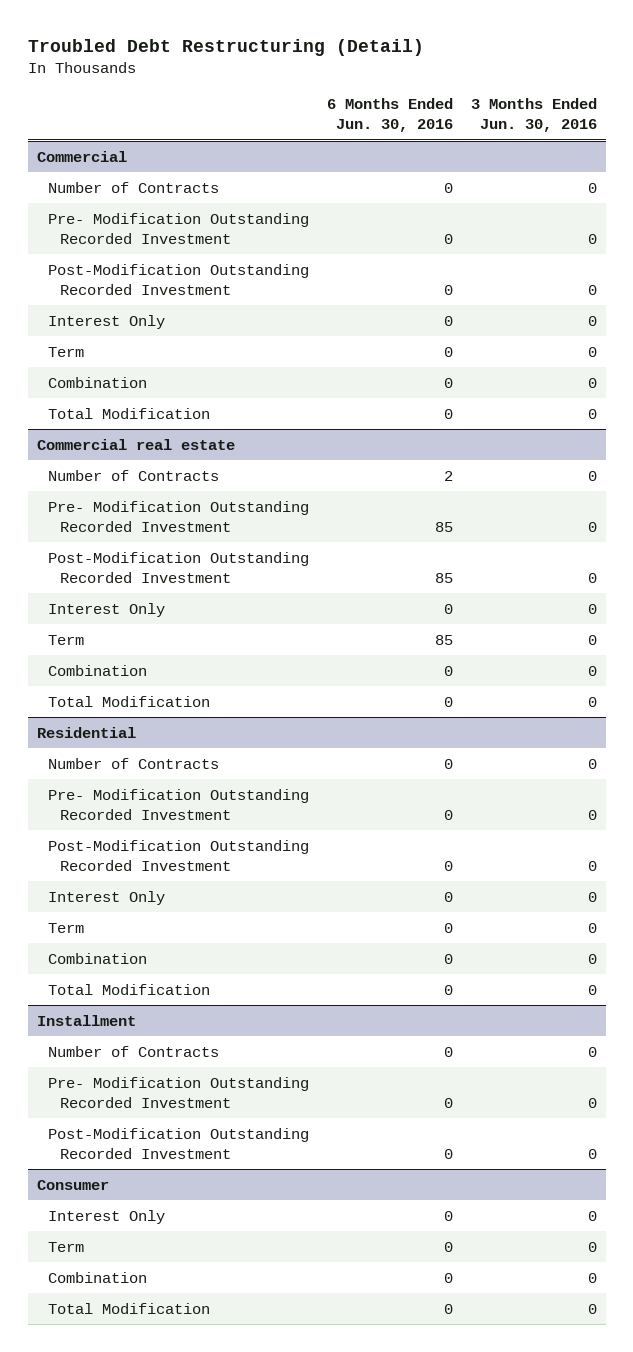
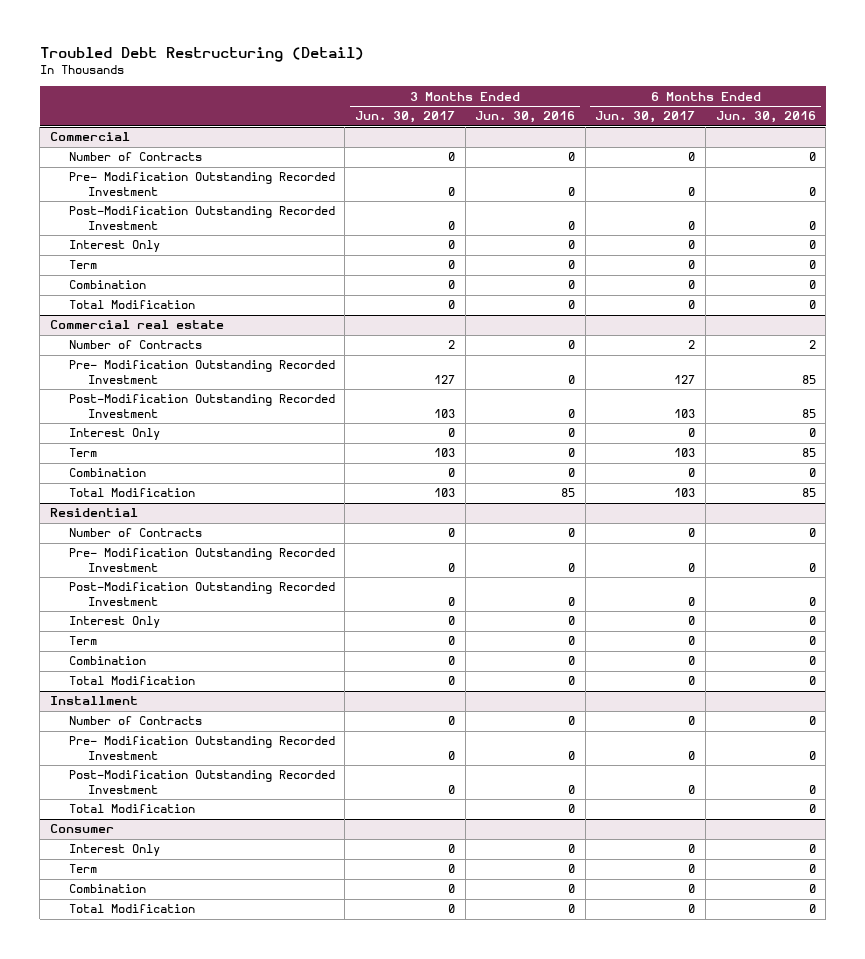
- | 6 Months Ended Jun. 30, 2016 | 3 Months Ended Jun. 30, 2016
+ | 3 Months Ended Jun. 30, 2017 | 3 Months Ended Jun. 30, 2016 | 6 Months Ended Jun. 30, 2017 | 6 Months Ended Jun. 30, 2016
@ Commercial real estate
- Total Modification | 0 | 0
+ Total Modification | 103 | 85 | 103 | 85
@ Installment
+ Total Modification | | 0 | | 0

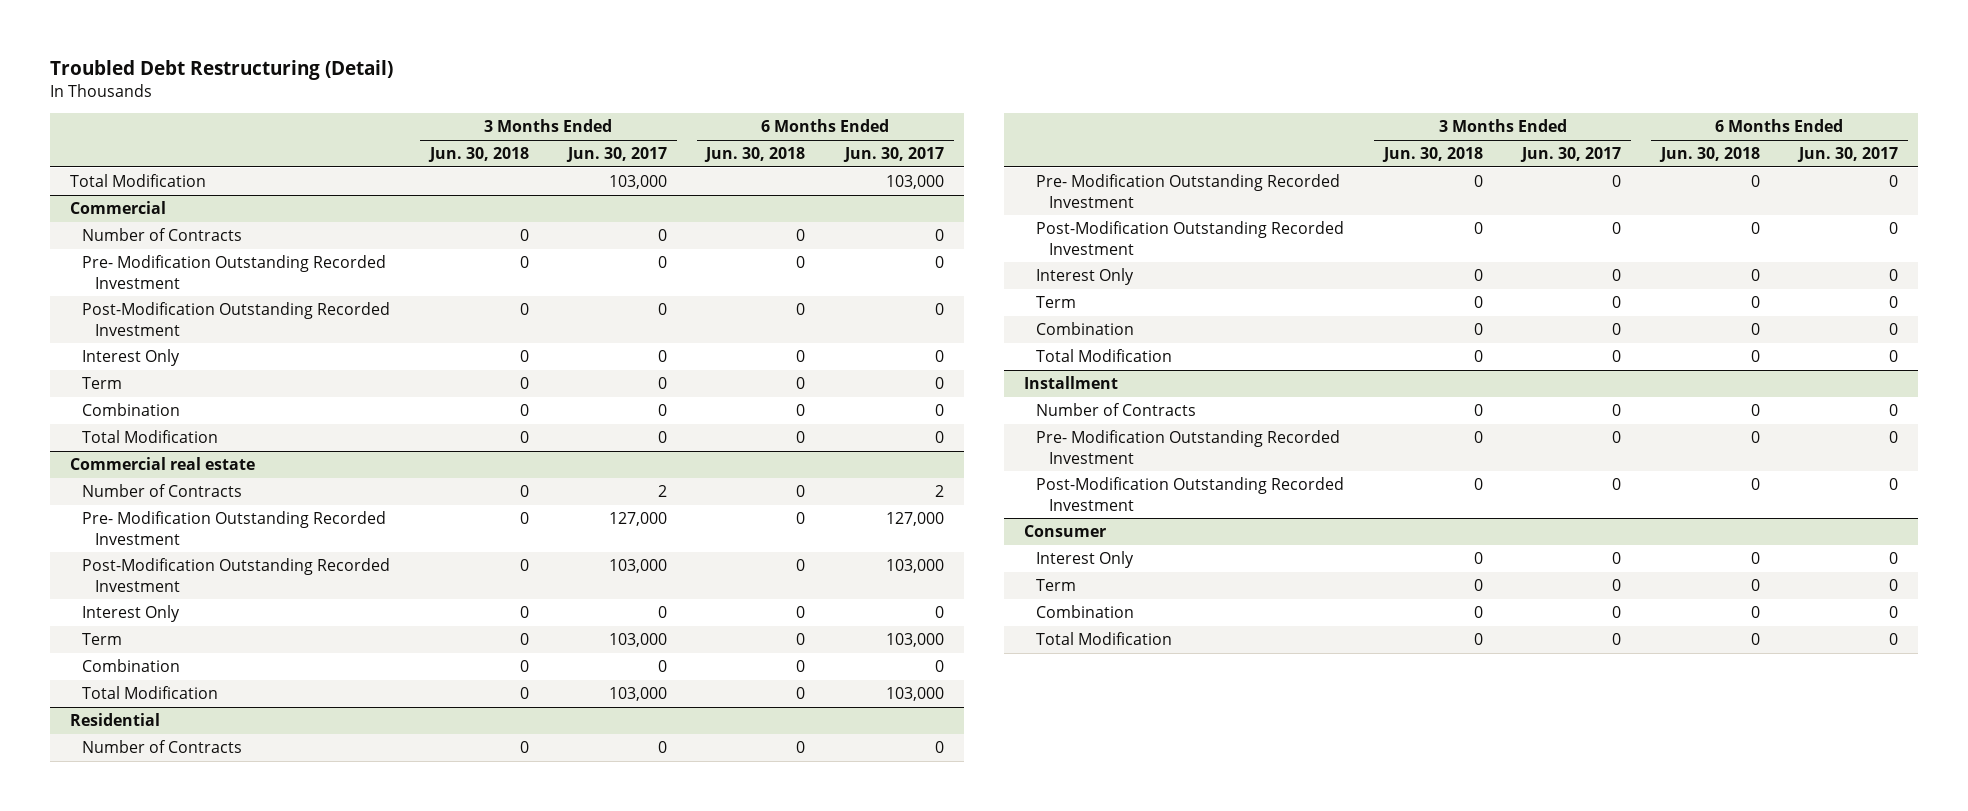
- | 3 Months Ended Jun. 30, 2017 | 3 Months Ended Jun. 30, 2016 | 6 Months Ended Jun. 30, 2017 | 6 Months Ended Jun. 30, 2016
+ | 3 Months Ended Jun. 30, 2018 | 3 Months Ended Jun. 30, 2017 | 6 Months Ended Jun. 30, 2018 | 6 Months Ended Jun. 30, 2017
+ Total Modification | | 103,000 | | 103,000
@ Commercial real estate
- Pre- Modification Outstanding Recorded Investment | 127 | 0 | 127 | 85
- Post-Modification Outstanding Recorded Investment | 103 | 0 | 103 | 85
+ Pre- Modification Outstanding Recorded Investment | 0 | 127,000 | 0 | 127,000
+ Post-Modification Outstanding Recorded Investment | 0 | 103,000 | 0 | 103,000
- Term | 103 | 0 | 103 | 85
+ Term | 0 | 103,000 | 0 | 103,000
- Total Modification | 103 | 85 | 103 | 85
+ Total Modification | 0 | 103,000 | 0 | 103,000
@ Installment
- Total Modification | | 0 | | 0

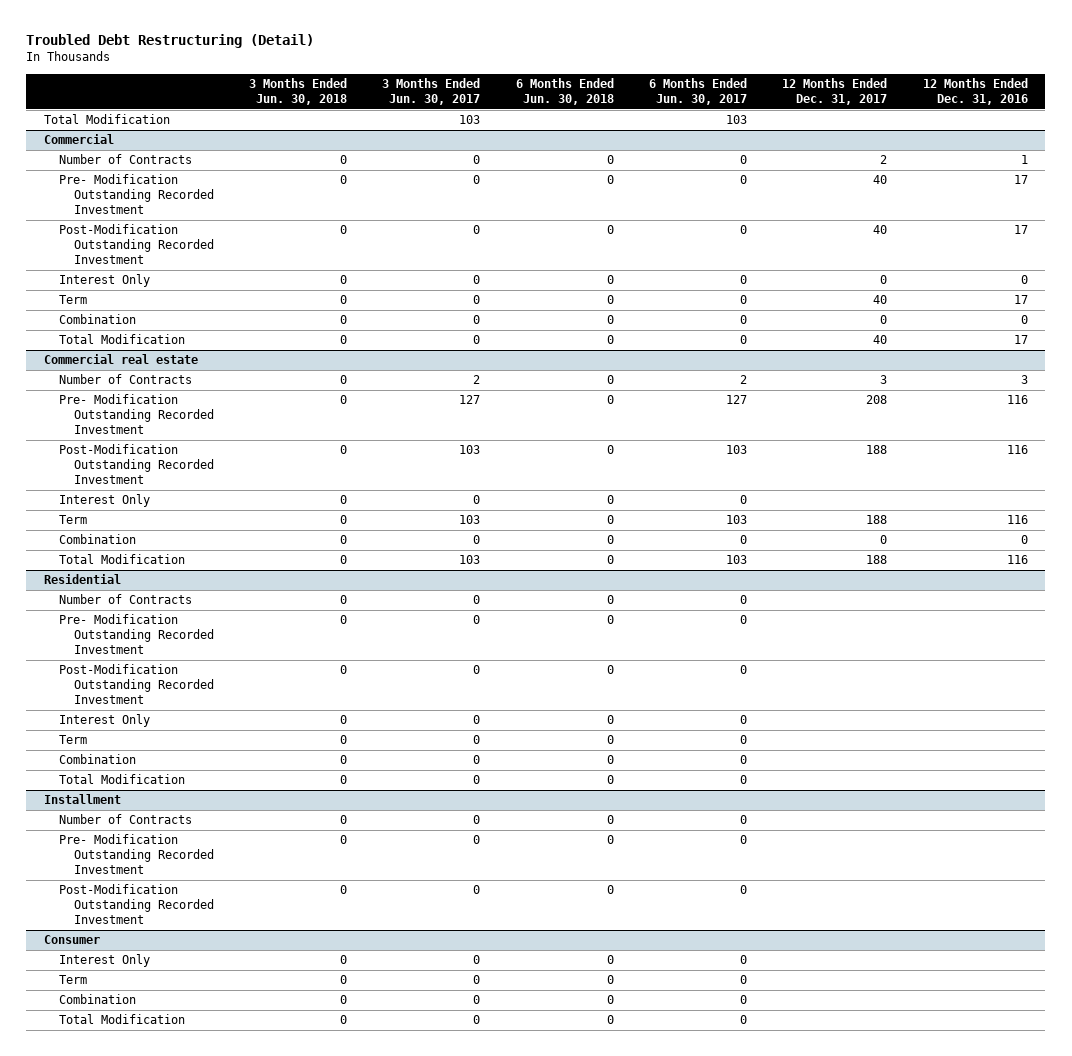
- | 3 Months Ended Jun. 30, 2018 | 3 Months Ended Jun. 30, 2017 | 6 Months Ended Jun. 30, 2018 | 6 Months Ended Jun. 30, 2017
+ | 3 Months Ended Jun. 30, 2018 | 3 Months Ended Jun. 30, 2017 | 6 Months Ended Jun. 30, 2018 | 6 Months Ended Jun. 30, 2017 | 12 Months Ended Dec. 31, 2017 | 12 Months Ended Dec. 31, 2016
- Total Modification | | 103,000 | | 103,000
+ Total Modification | | 103 | | 103 | |
@ Commercial real estate
- Pre- Modification Outstanding Recorded Investment | 0 | 127,000 | 0 | 127,000
- Post-Modification Outstanding Recorded Investment | 0 | 103,000 | 0 | 103,000
+ Pre- Modification Outstanding Recorded Investment | 0 | 127 | 0 | 127 | 208 | 116
+ Post-Modification Outstanding Recorded Investment | 0 | 103 | 0 | 103 | 188 | 116
- Term | 0 | 103,000 | 0 | 103,000
+ Term | 0 | 103 | 0 | 103 | 188 | 116
- Total Modification | 0 | 103,000 | 0 | 103,000
+ Total Modification | 0 | 103 | 0 | 103 | 188 | 116

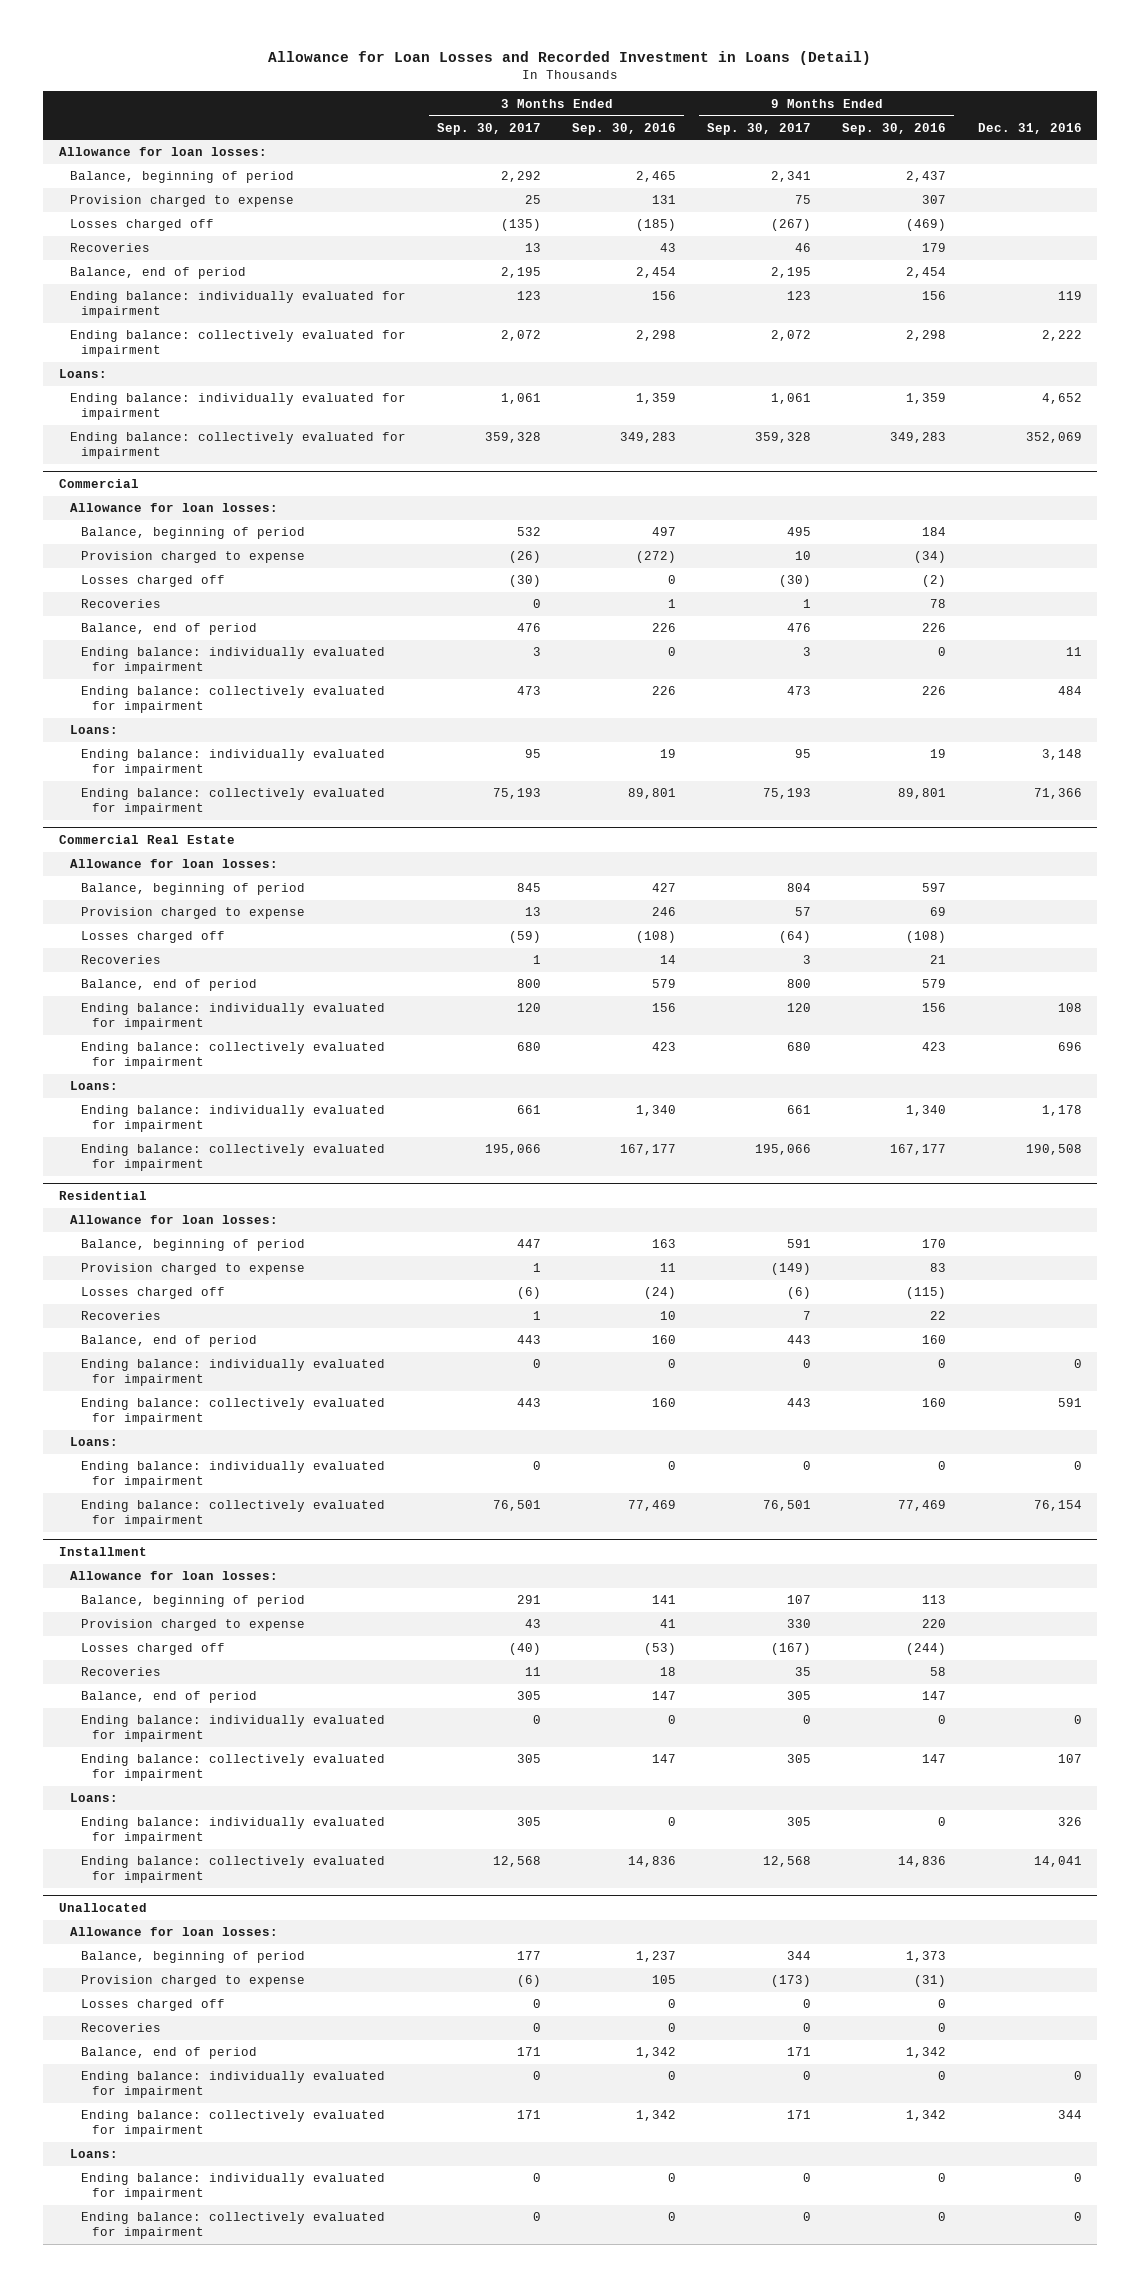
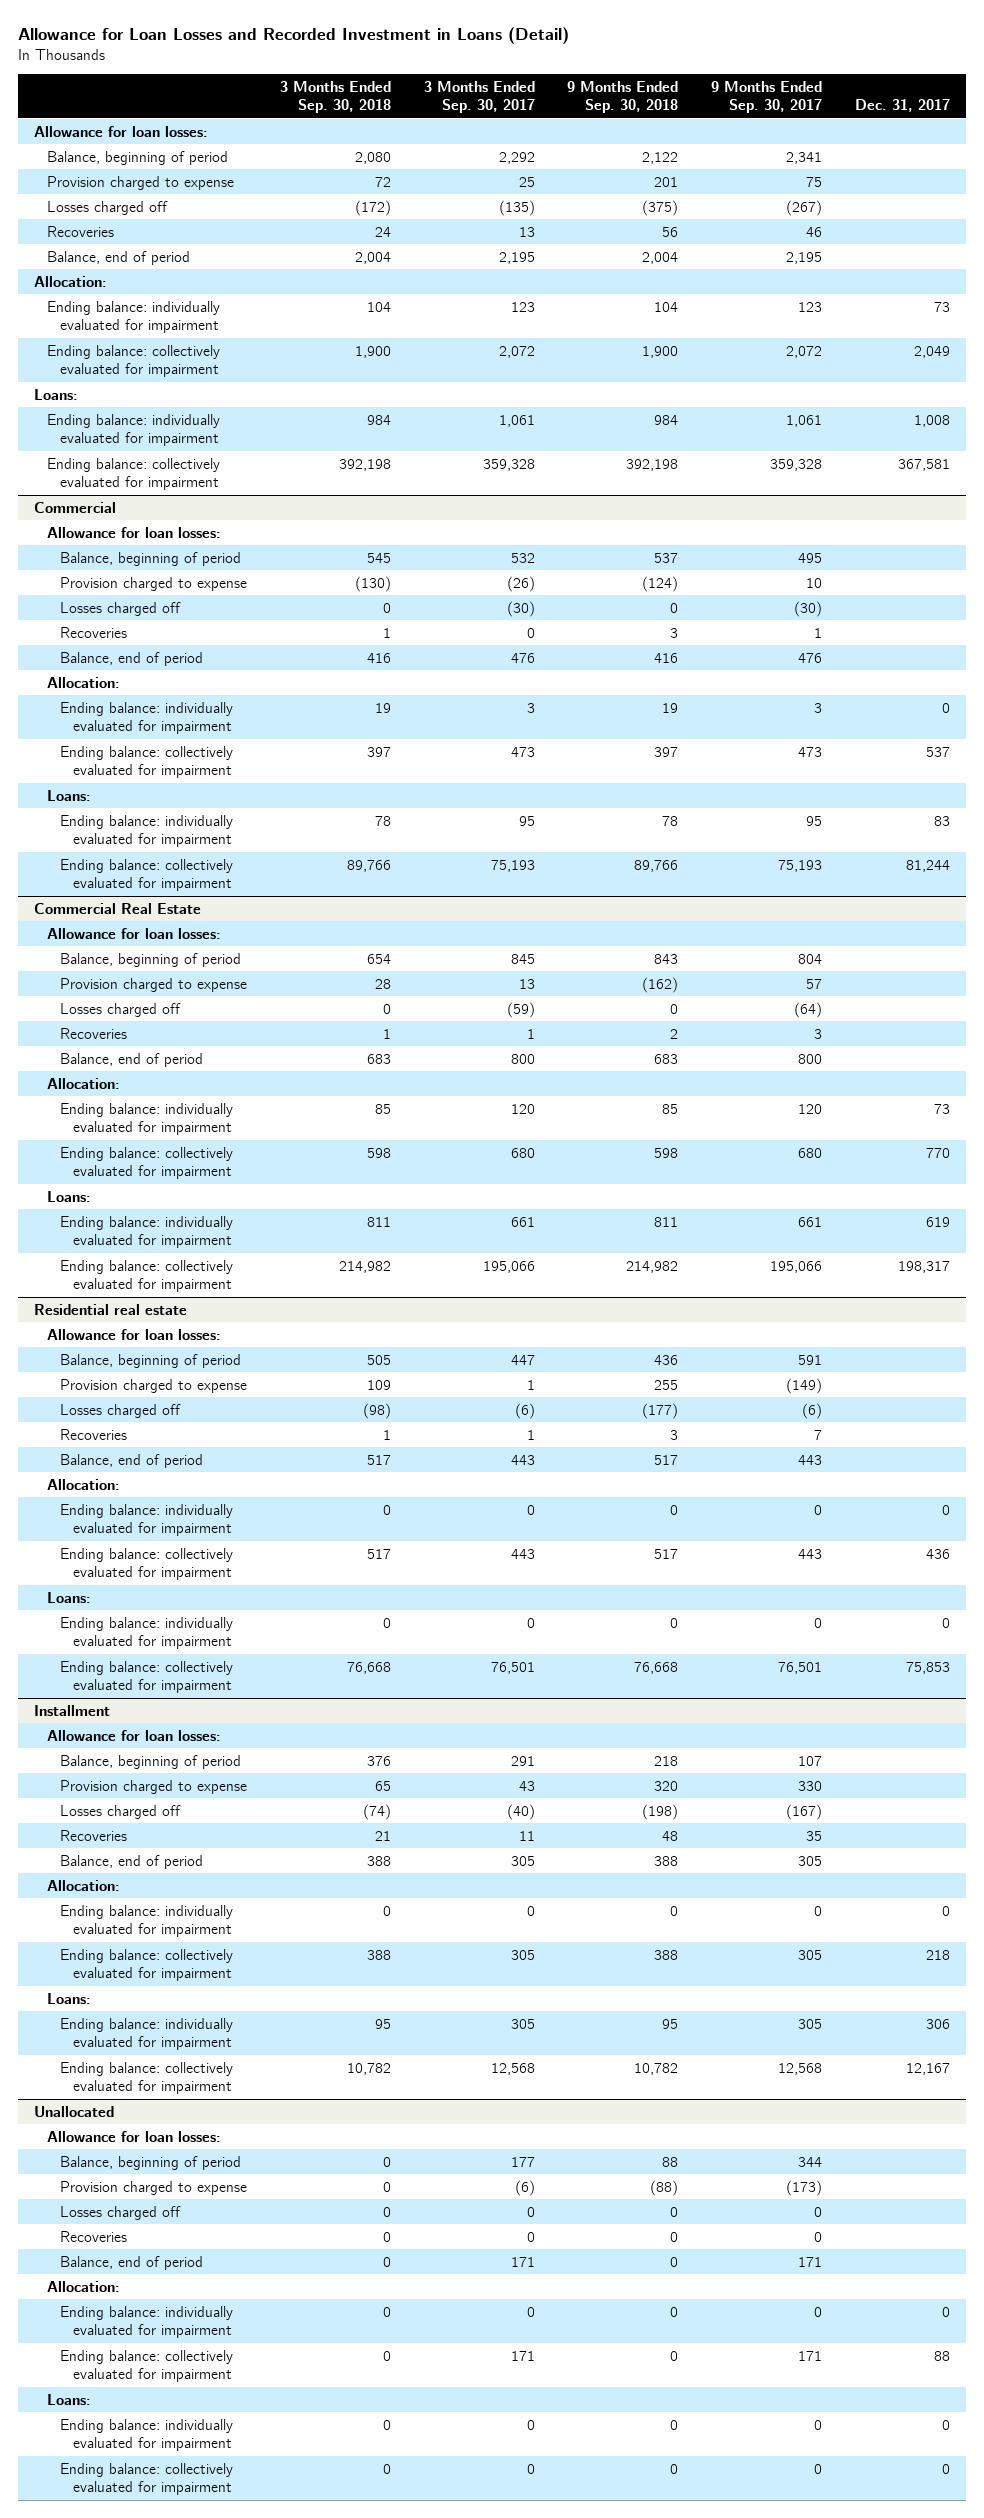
- | 3 Months Ended Sep. 30, 2017 | 3 Months Ended Sep. 30, 2016 | 9 Months Ended Sep. 30, 2017 | 9 Months Ended Sep. 30, 2016 | Dec. 31, 2016
+ | 3 Months Ended Sep. 30, 2018 | 3 Months Ended Sep. 30, 2017 | 9 Months Ended Sep. 30, 2018 | 9 Months Ended Sep. 30, 2017 | Dec. 31, 2017
+ Allocation:
@ Commercial
+ Allocation:
@ Commercial Real Estate
+ Allocation:
- Residential
+ Residential real estate
+ Allocation:
@ Installment
+ Allocation:
@ Unallocated
+ Allocation:

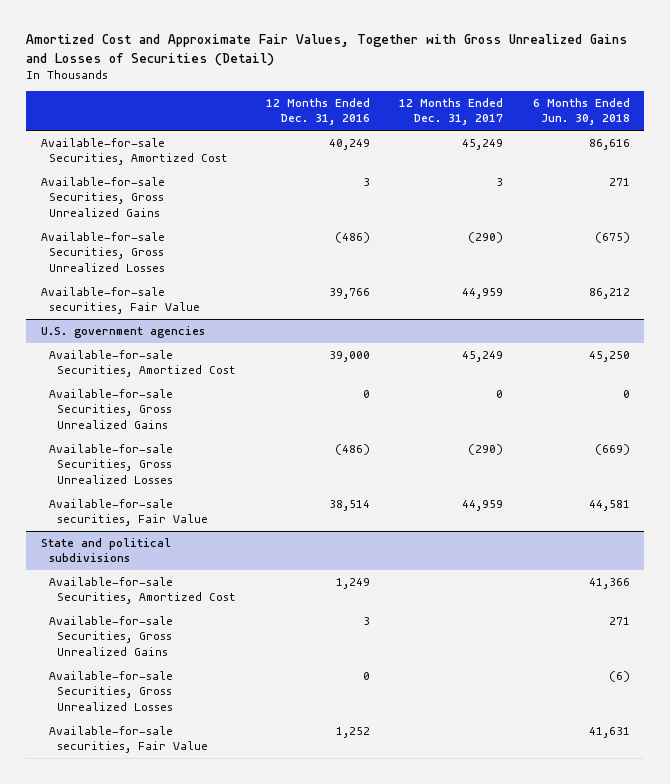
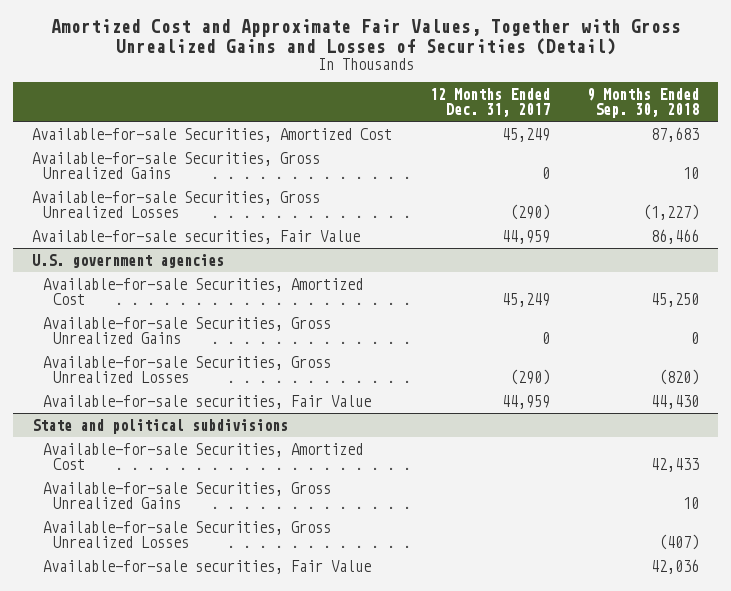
- | 12 Months Ended Dec. 31, 2016 | 12 Months Ended Dec. 31, 2017 | 6 Months Ended Jun. 30, 2018
+ | 12 Months Ended Dec. 31, 2017 | 9 Months Ended Sep. 30, 2018
- Available-for-sale Securities, Gross Unrealized Gains | 3 | 3 | 271
+ Available-for-sale Securities, Gross Unrealized Gains | 0 | 10

